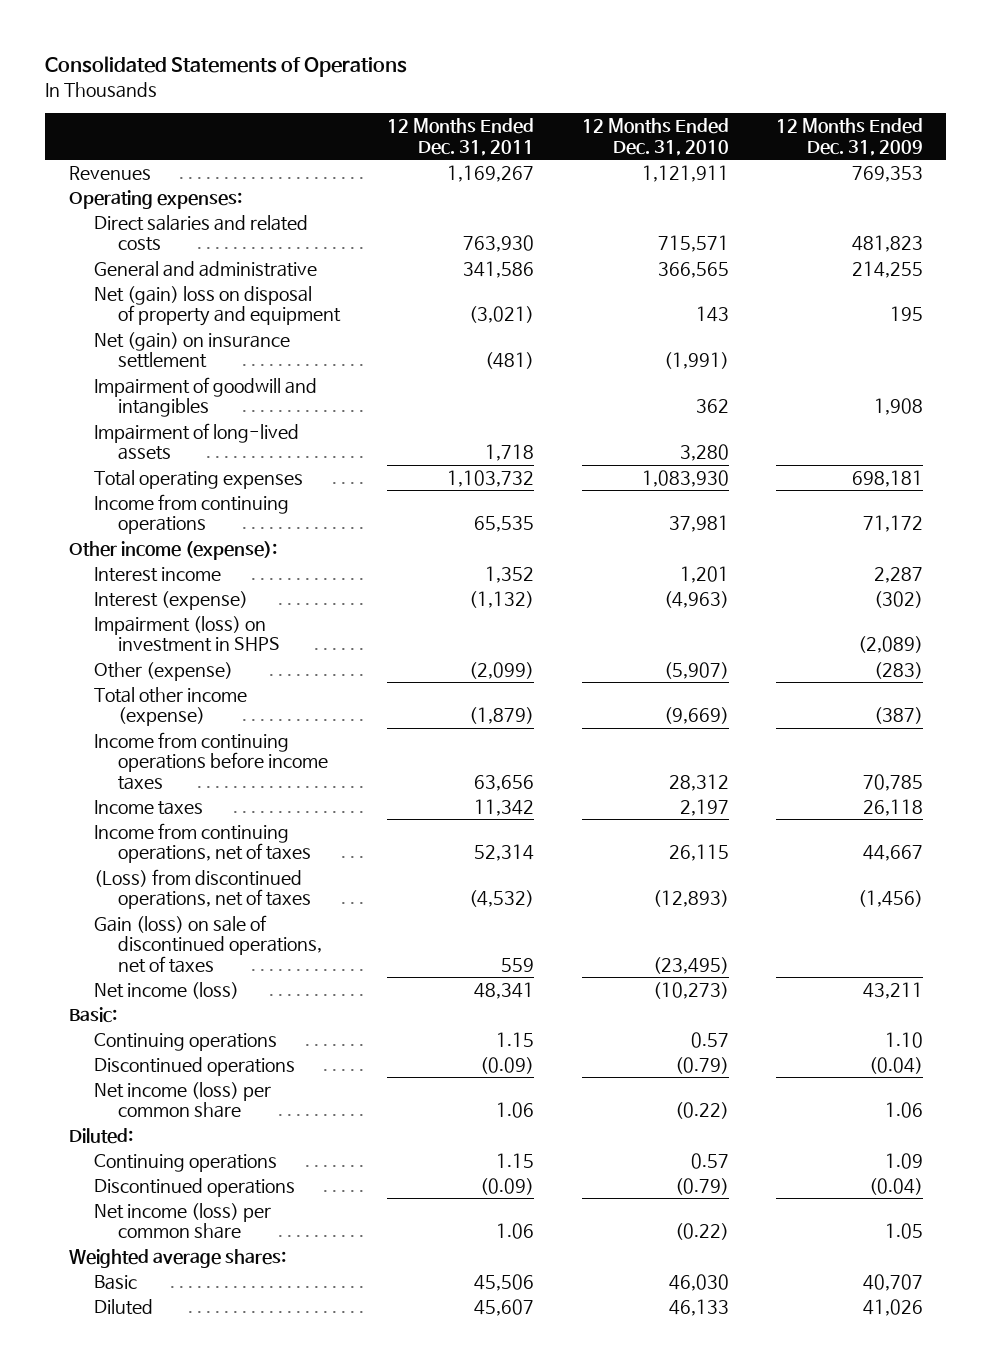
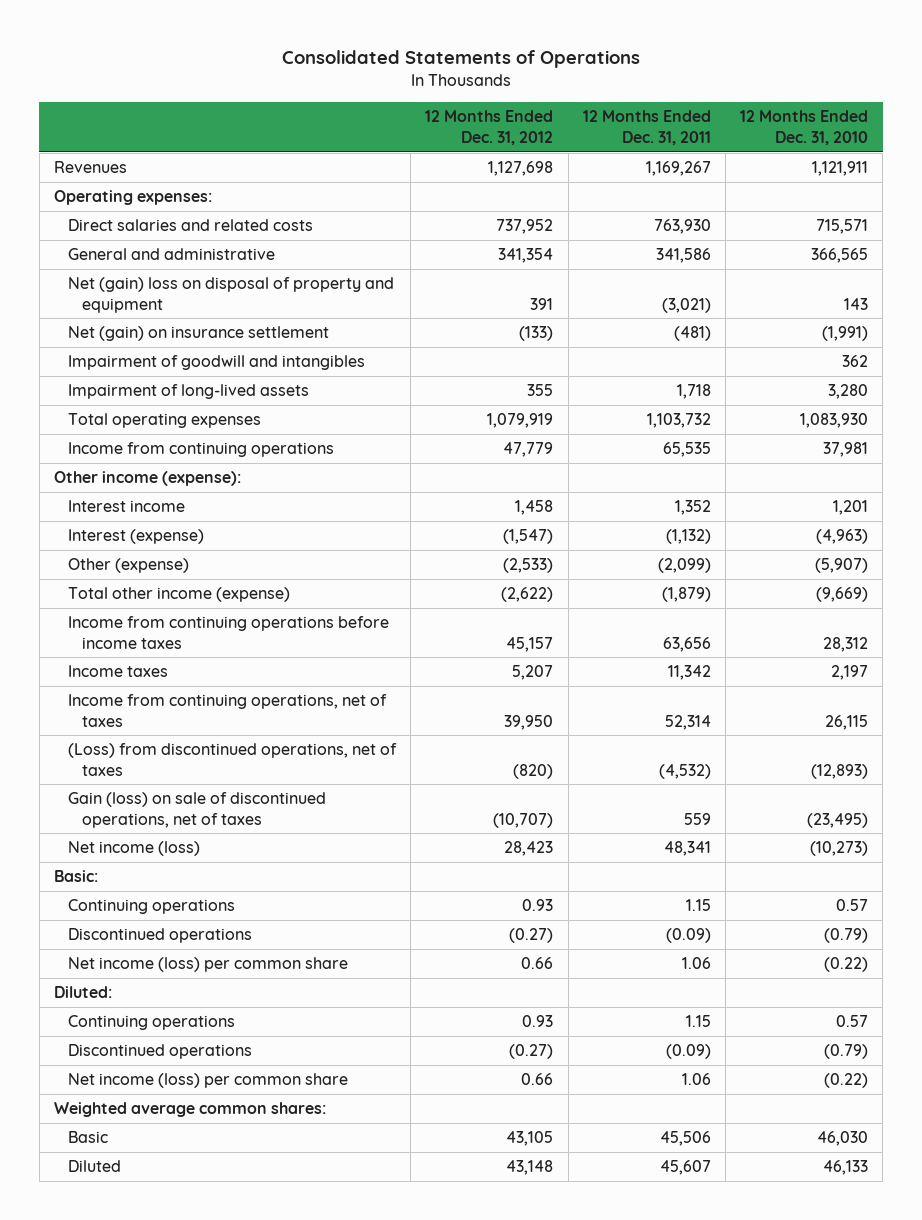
- | 12 Months Ended Dec. 31, 2011 | 12 Months Ended Dec. 31, 2010 | 12 Months Ended Dec. 31, 2009
+ | 12 Months Ended Dec. 31, 2012 | 12 Months Ended Dec. 31, 2011 | 12 Months Ended Dec. 31, 2010
- Impairment (loss) on investment in SHPS | | | (2,089)
- Weighted average shares:
+ Weighted average common shares:

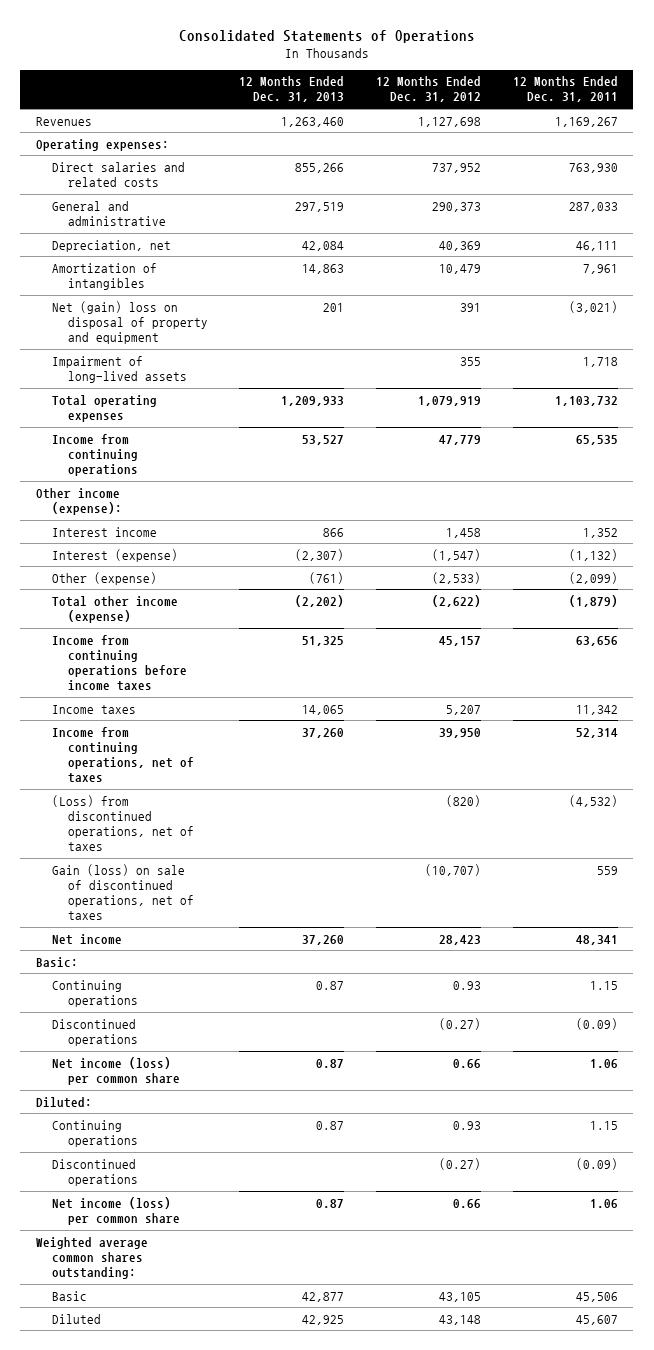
- | 12 Months Ended Dec. 31, 2012 | 12 Months Ended Dec. 31, 2011 | 12 Months Ended Dec. 31, 2010
+ | 12 Months Ended Dec. 31, 2013 | 12 Months Ended Dec. 31, 2012 | 12 Months Ended Dec. 31, 2011
- General and administrative | 341,354 | 341,586 | 366,565
+ General and administrative | 297,519 | 290,373 | 287,033
+ Depreciation, net | 42,084 | 40,369 | 46,111
+ Amortization of intangibles | 14,863 | 10,479 | 7,961
- Net (gain) on insurance settlement | (133) | (481) | (1,991)
- Impairment of goodwill and intangibles | | | 362
- Net income (loss) | 28,423 | 48,341 | (10,273)
+ Net income | 37,260 | 28,423 | 48,341
- Weighted average common shares:
+ Weighted average common shares outstanding:

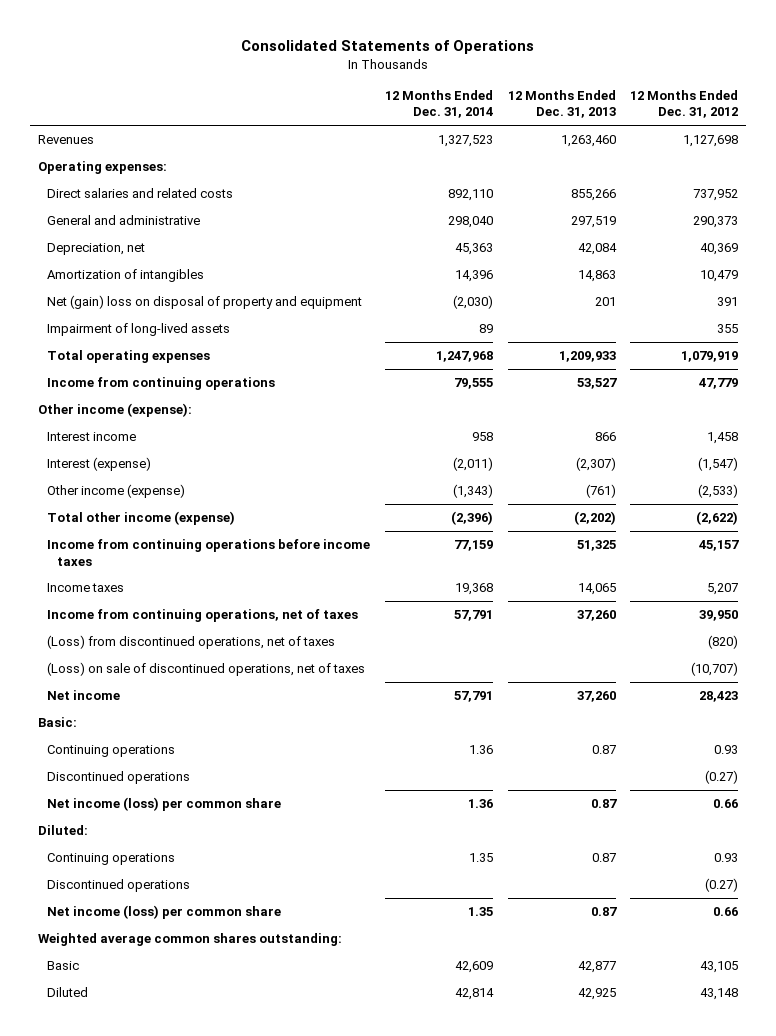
- | 12 Months Ended Dec. 31, 2013 | 12 Months Ended Dec. 31, 2012 | 12 Months Ended Dec. 31, 2011
+ | 12 Months Ended Dec. 31, 2014 | 12 Months Ended Dec. 31, 2013 | 12 Months Ended Dec. 31, 2012
- Other (expense) | (761) | (2,533) | (2,099)
+ Other income (expense) | (1,343) | (761) | (2,533)
- Gain (loss) on sale of discontinued operations, net of taxes | | (10,707) | 559
+ (Loss) on sale of discontinued operations, net of taxes | | | (10,707)

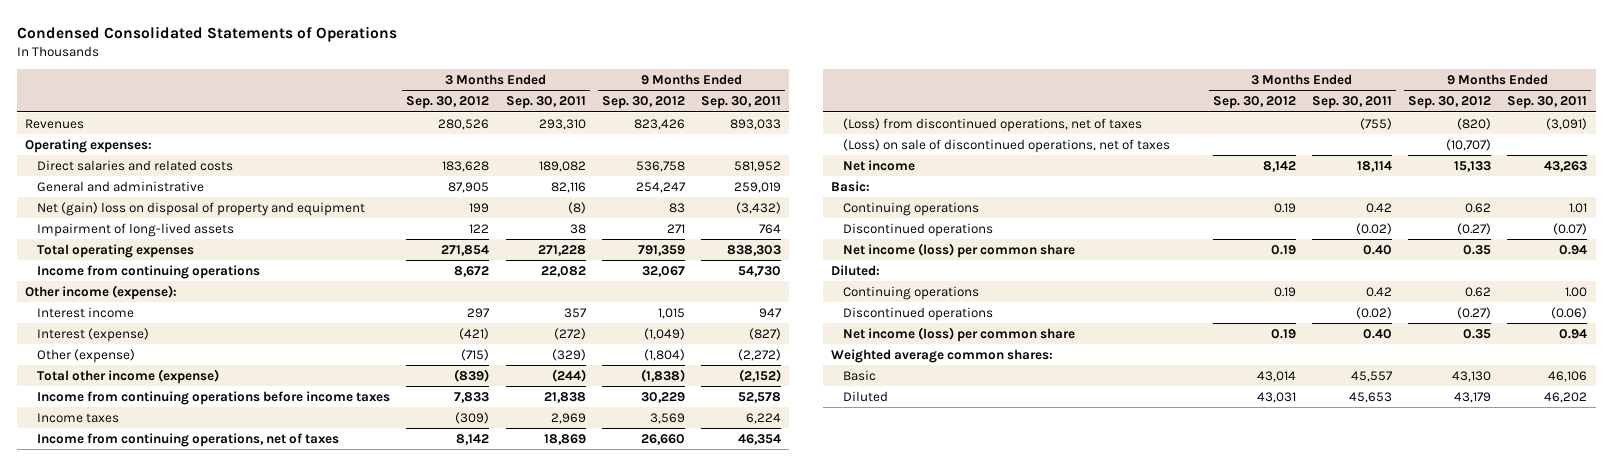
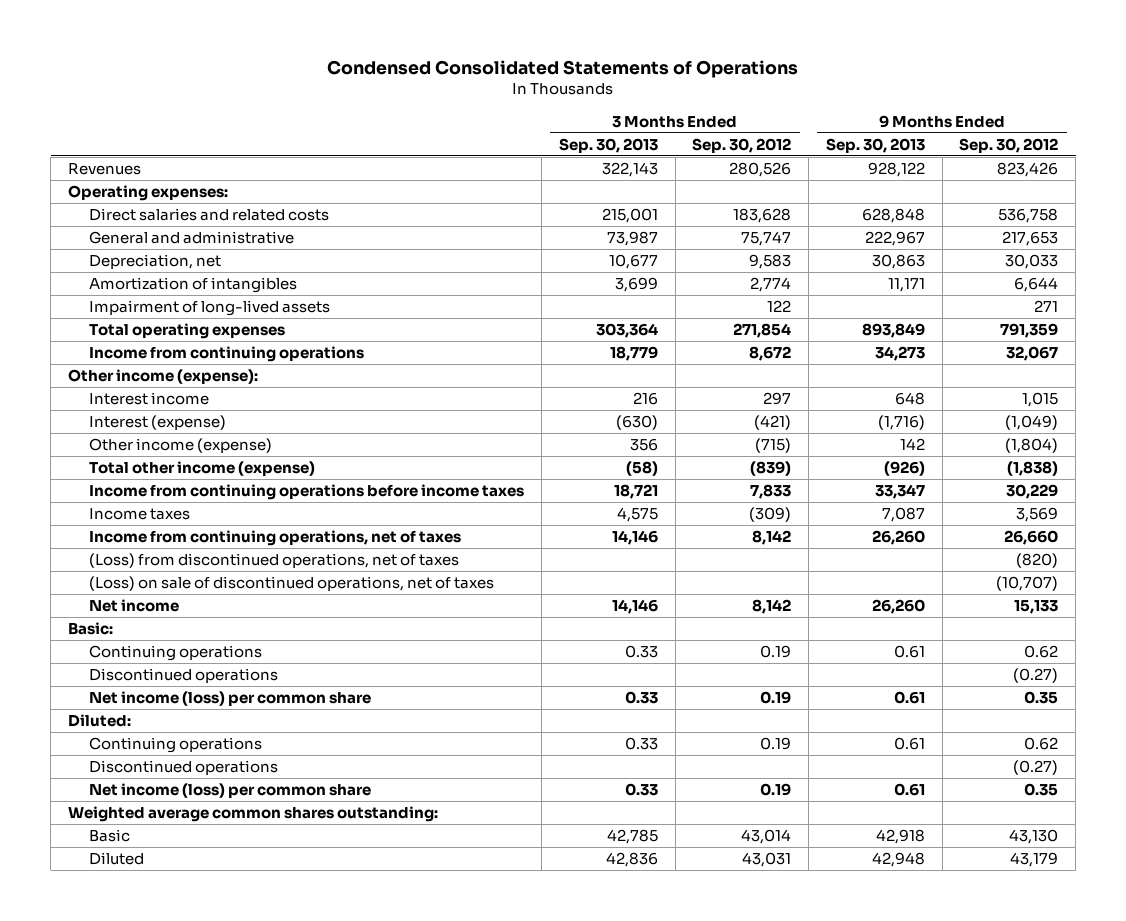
- | 3 Months Ended Sep. 30, 2012 | 3 Months Ended Sep. 30, 2011 | 9 Months Ended Sep. 30, 2012 | 9 Months Ended Sep. 30, 2011
+ | 3 Months Ended Sep. 30, 2013 | 3 Months Ended Sep. 30, 2012 | 9 Months Ended Sep. 30, 2013 | 9 Months Ended Sep. 30, 2012
- General and administrative | 87,905 | 82,116 | 254,247 | 259,019
- Net (gain) loss on disposal of property and equipment | 199 | (8) | 83 | (3,432)
+ General and administrative | 73,987 | 75,747 | 222,967 | 217,653
+ Depreciation, net | 10,677 | 9,583 | 30,863 | 30,033
+ Amortization of intangibles | 3,699 | 2,774 | 11,171 | 6,644
- Other (expense) | (715) | (329) | (1,804) | (2,272)
+ Other income (expense) | 356 | (715) | 142 | (1,804)
- Weighted average common shares:
+ Weighted average common shares outstanding:

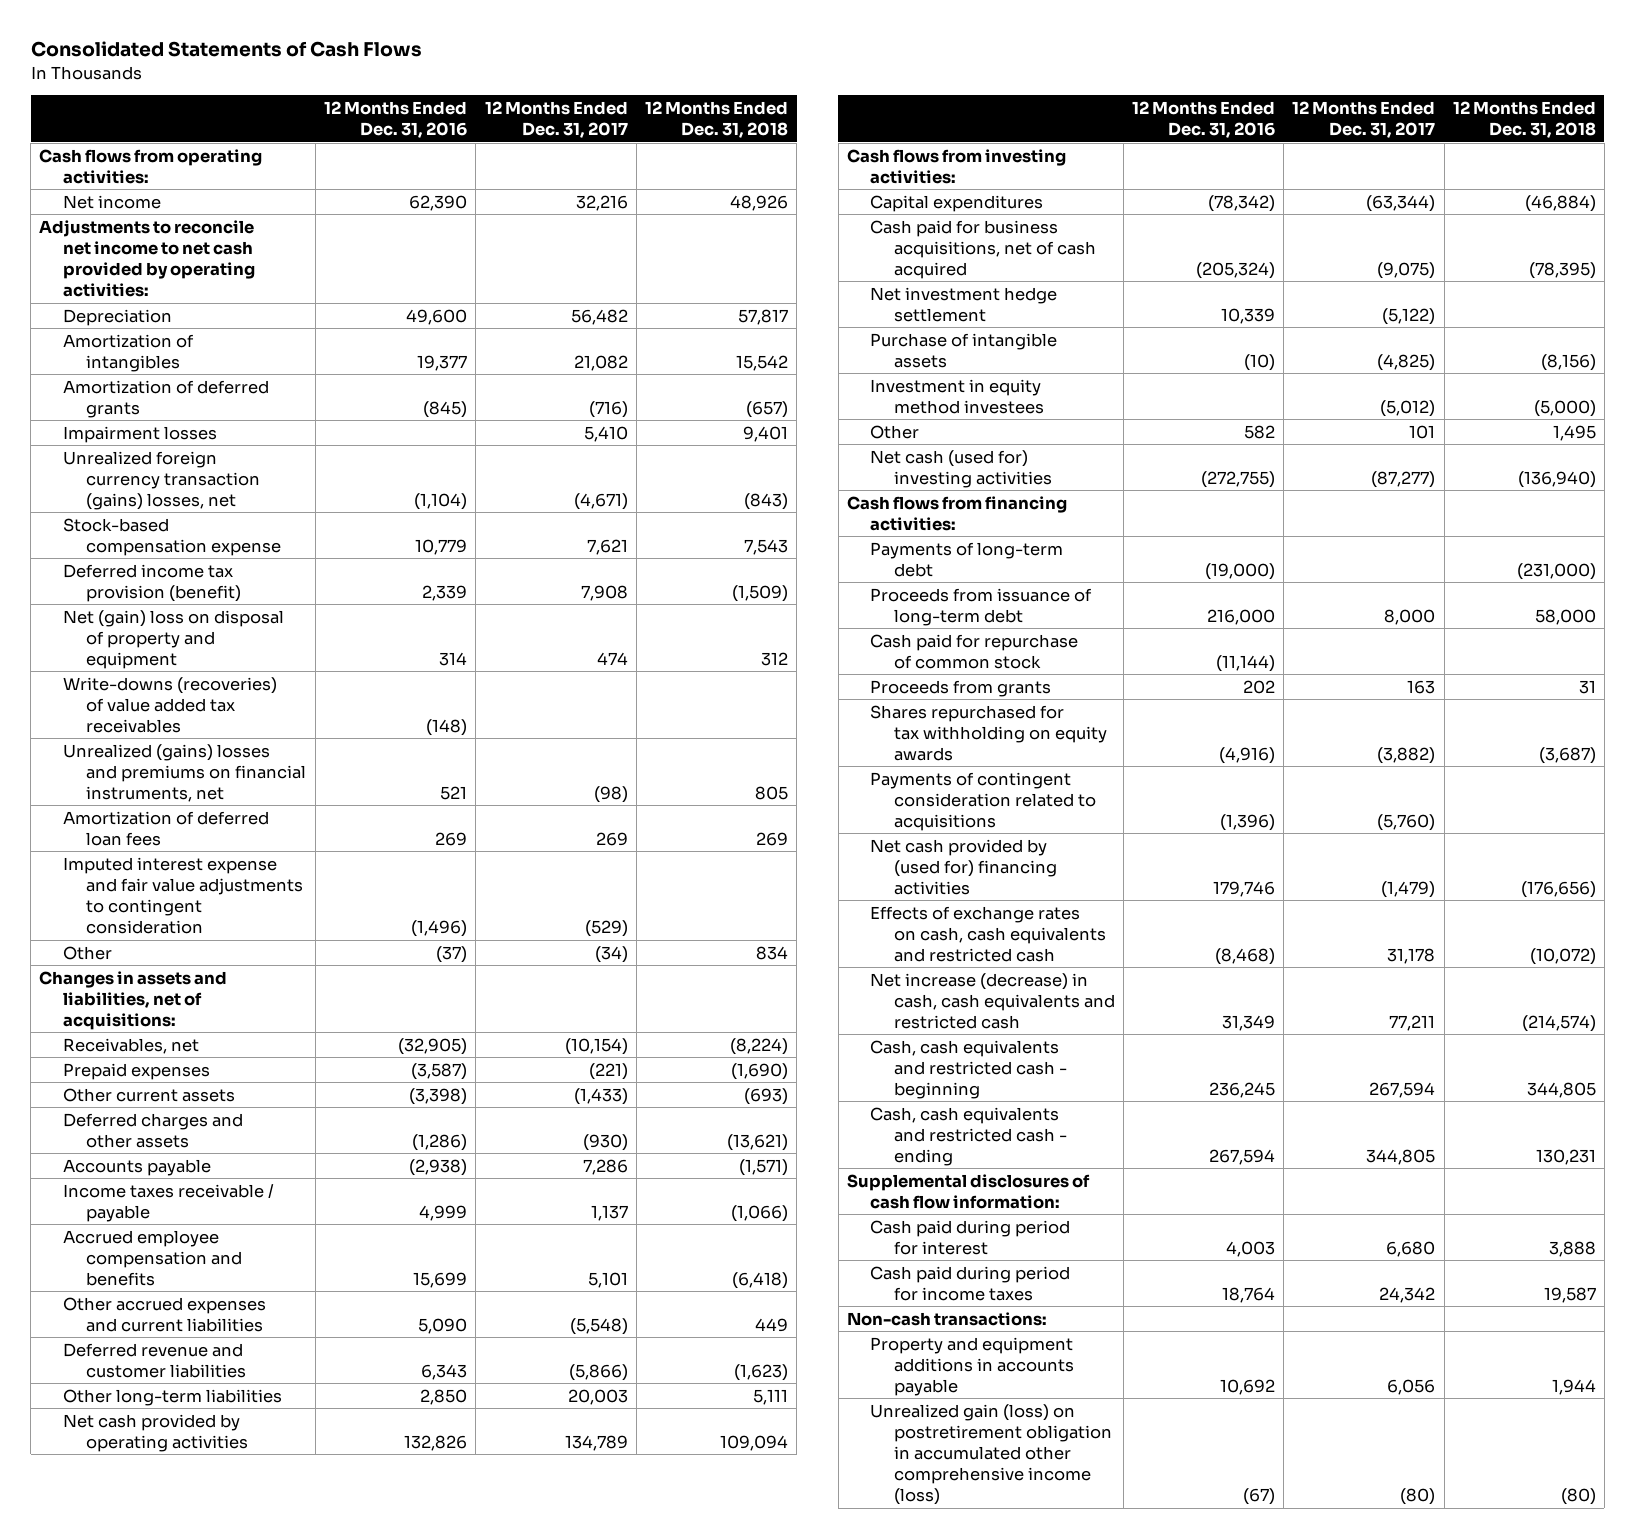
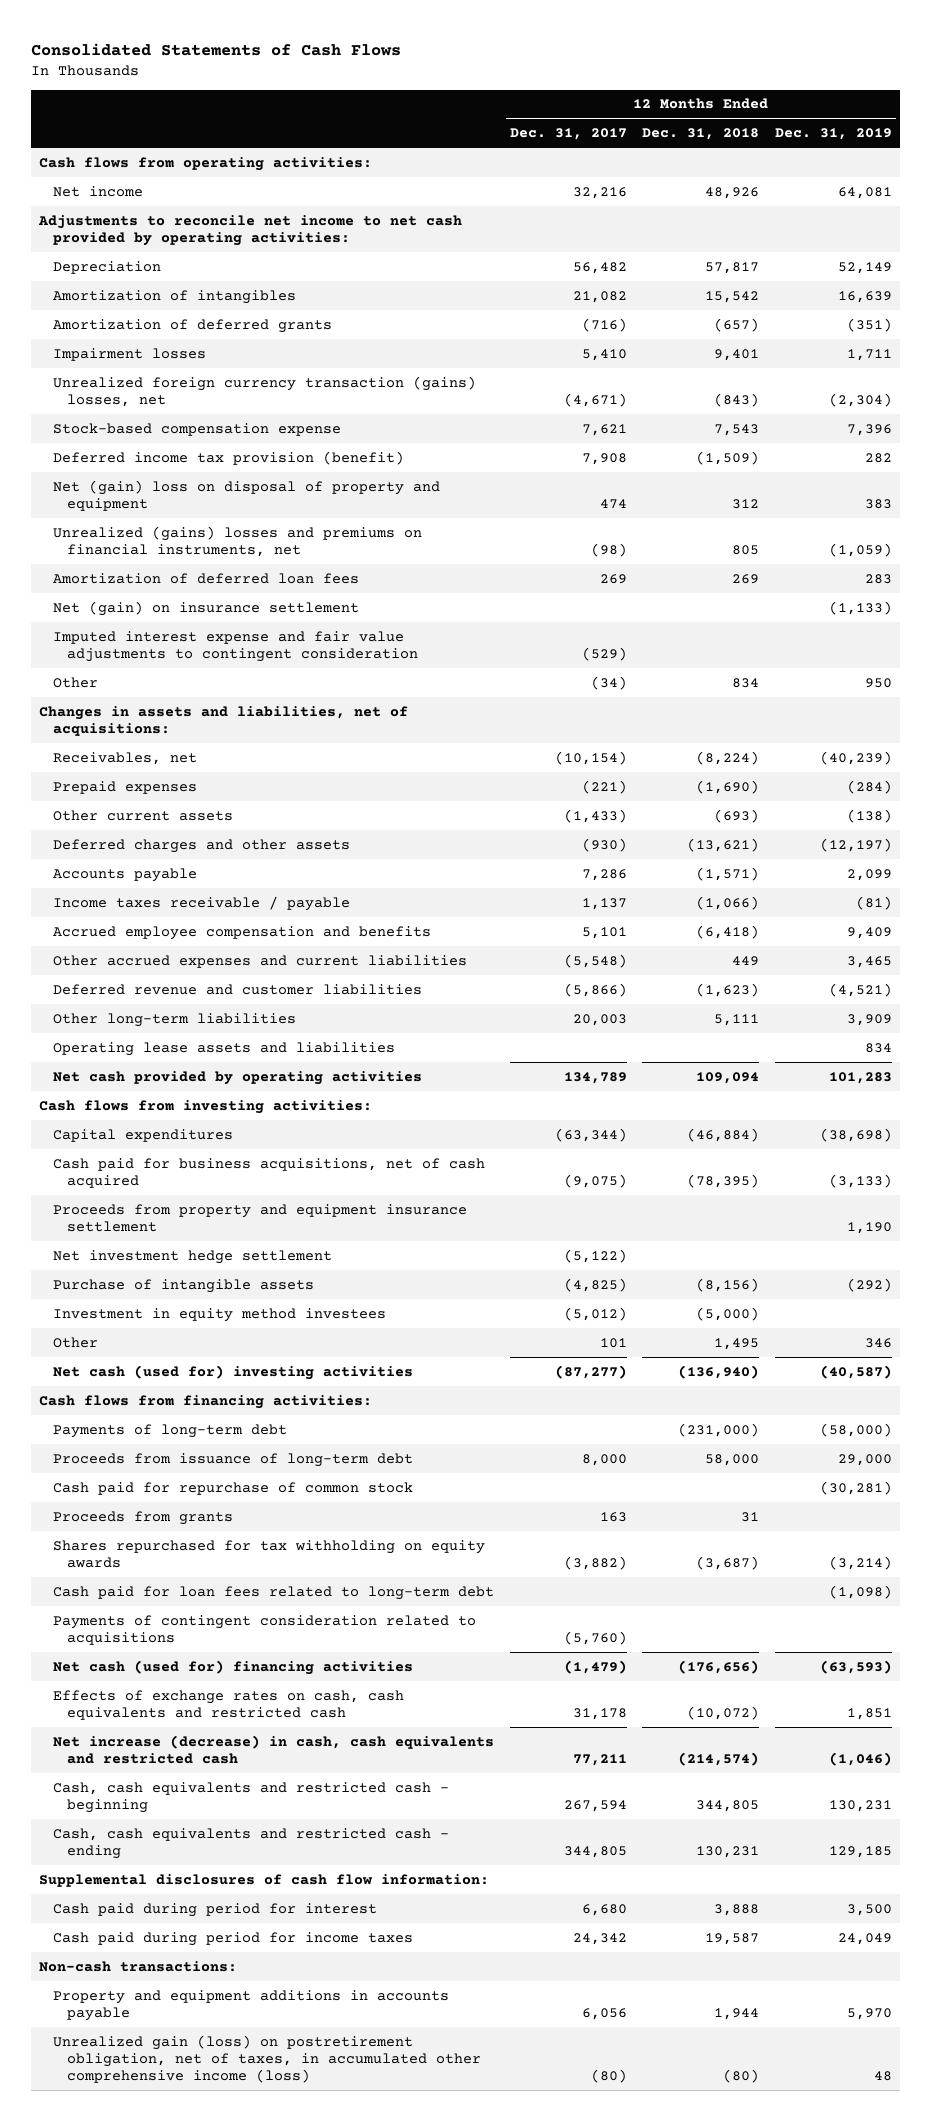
- | 12 Months Ended Dec. 31, 2016 | 12 Months Ended Dec. 31, 2017 | 12 Months Ended Dec. 31, 2018
+ | 12 Months Ended Dec. 31, 2017 | 12 Months Ended Dec. 31, 2018 | 12 Months Ended Dec. 31, 2019
- Write-downs (recoveries) of value added tax receivables | (148) | |
+ Net (gain) on insurance settlement | | | (1,133)
+ Operating lease assets and liabilities | | | 834
+ Proceeds from property and equipment insurance settlement | | | 1,190
+ Cash paid for loan fees related to long-term debt | | | (1,098)
- Net cash provided by (used for) financing activities | 179,746 | (1,479) | (176,656)
+ Net cash (used for) financing activities | (1,479) | (176,656) | (63,593)
- Unrealized gain (loss) on postretirement obligation in accumulated other comprehensive income (loss) | (67) | (80) | (80)
+ Unrealized gain (loss) on postretirement obligation, net of taxes, in accumulated other comprehensive income (loss) | (80) | (80) | 48

